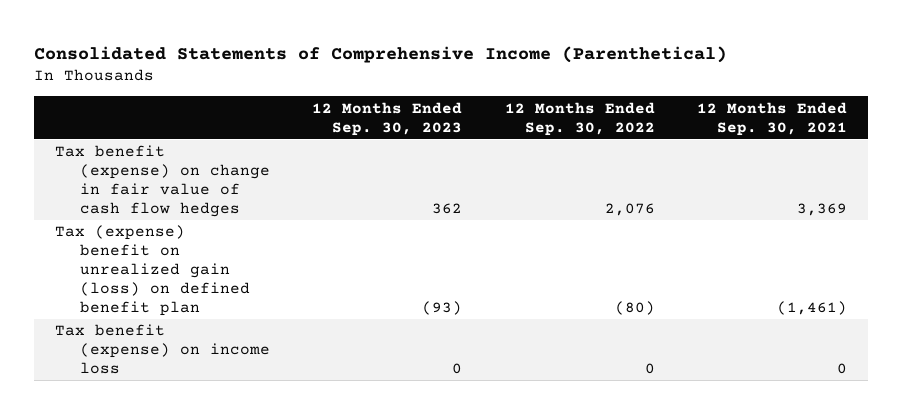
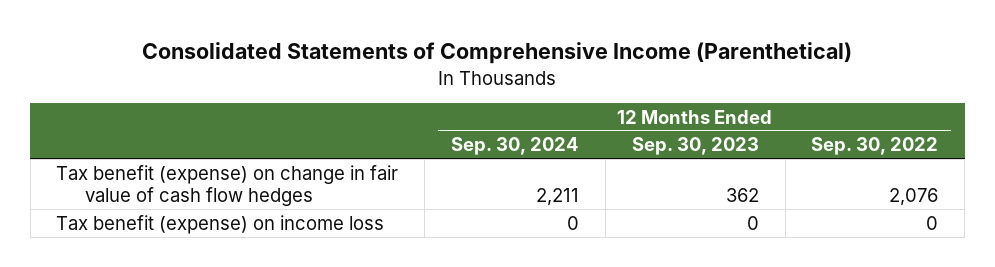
- | 12 Months Ended Sep. 30, 2023 | 12 Months Ended Sep. 30, 2022 | 12 Months Ended Sep. 30, 2021
+ | 12 Months Ended Sep. 30, 2024 | 12 Months Ended Sep. 30, 2023 | 12 Months Ended Sep. 30, 2022
- Tax (expense) benefit on unrealized gain (loss) on defined benefit plan | (93) | (80) | (1,461)

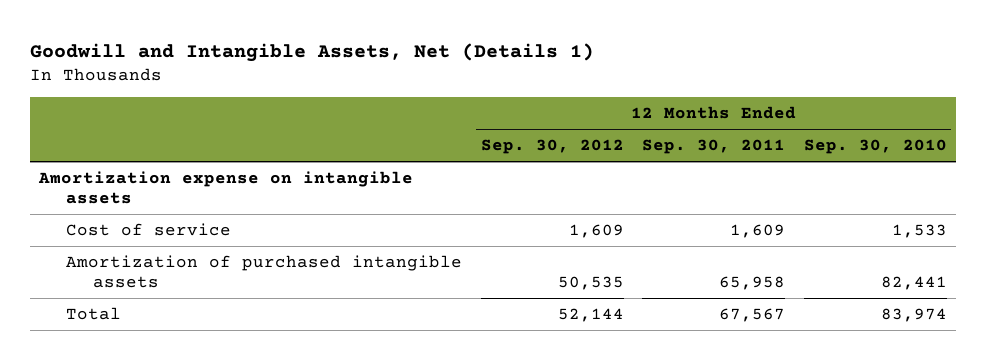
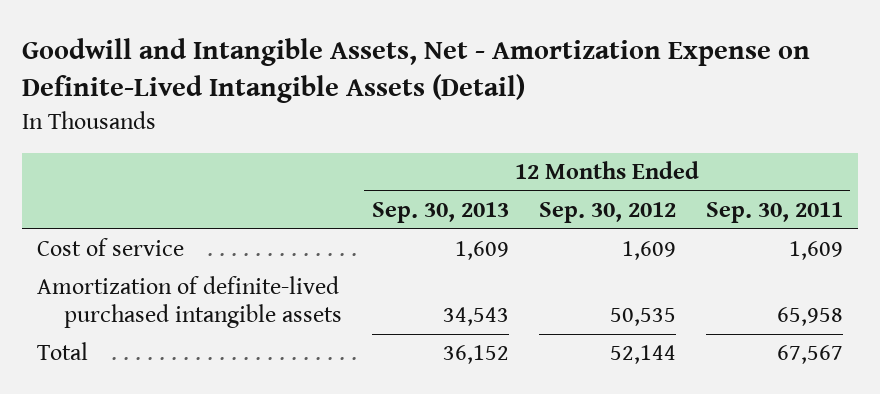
- Goodwill and Intangible Assets, Net (Details 1)
+ Goodwill and Intangible Assets, Net - Amortization Expense on Definite-Lived Intangible Assets (Detail)
- | 12 Months Ended Sep. 30, 2012 | 12 Months Ended Sep. 30, 2011 | 12 Months Ended Sep. 30, 2010
+ | 12 Months Ended Sep. 30, 2013 | 12 Months Ended Sep. 30, 2012 | 12 Months Ended Sep. 30, 2011
- Amortization expense on intangible assets
- Amortization of purchased intangible assets | 50,535 | 65,958 | 82,441
+ Amortization of definite-lived purchased intangible assets | 34,543 | 50,535 | 65,958

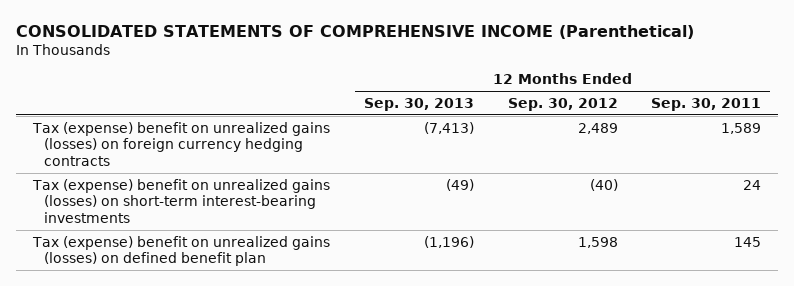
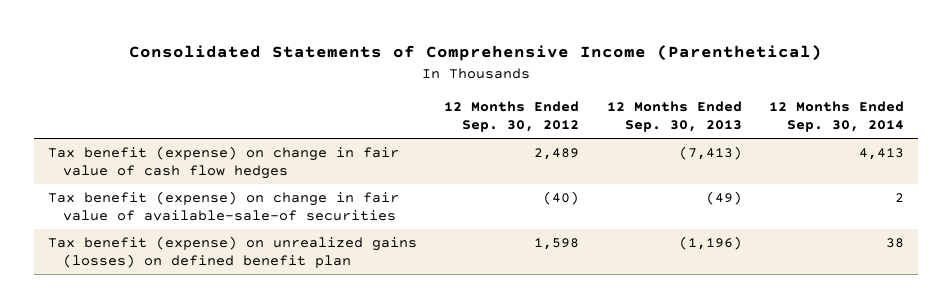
- CONSOLIDATED STATEMENTS OF COMPREHENSIVE INCOME (Parenthetical)
+ Consolidated Statements of Comprehensive Income (Parenthetical)
- | 12 Months Ended Sep. 30, 2013 | 12 Months Ended Sep. 30, 2012 | 12 Months Ended Sep. 30, 2011
+ | 12 Months Ended Sep. 30, 2012 | 12 Months Ended Sep. 30, 2013 | 12 Months Ended Sep. 30, 2014
- Tax (expense) benefit on unrealized gains (losses) on foreign currency hedging contracts | (7,413) | 2,489 | 1,589
- Tax (expense) benefit on unrealized gains (losses) on short-term interest-bearing investments | (49) | (40) | 24
- Tax (expense) benefit on unrealized gains (losses) on defined benefit plan | (1,196) | 1,598 | 145
+ Tax benefit (expense) on change in fair value of cash flow hedges | 2,489 | (7,413) | 4,413
+ Tax benefit (expense) on change in fair value of available-sale-of securities | (40) | (49) | 2
+ Tax benefit (expense) on unrealized gains (losses) on defined benefit plan | 1,598 | (1,196) | 38

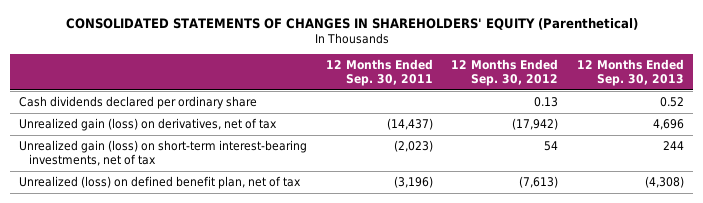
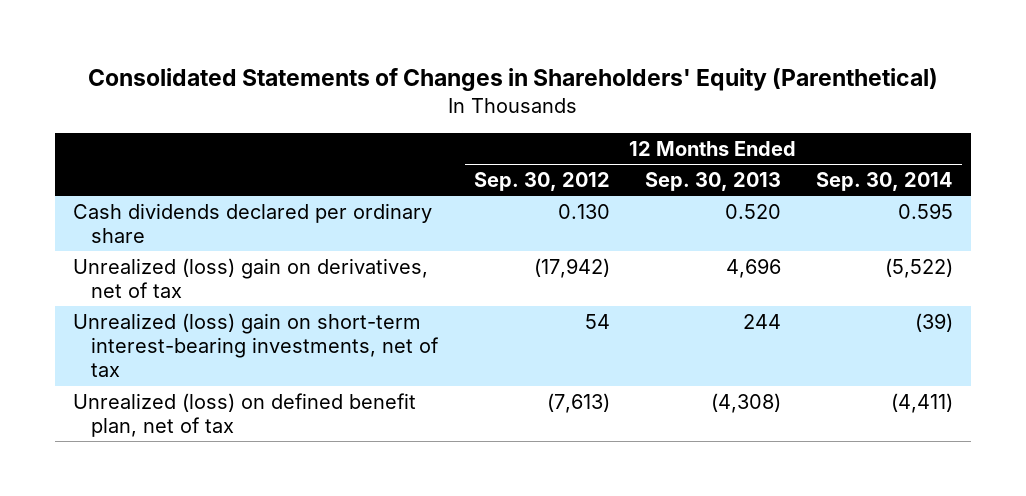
- CONSOLIDATED STATEMENTS OF CHANGES IN SHAREHOLDERS' EQUITY (Parenthetical)
+ Consolidated Statements of Changes in Shareholders' Equity (Parenthetical)
- | 12 Months Ended Sep. 30, 2011 | 12 Months Ended Sep. 30, 2012 | 12 Months Ended Sep. 30, 2013
+ | 12 Months Ended Sep. 30, 2012 | 12 Months Ended Sep. 30, 2013 | 12 Months Ended Sep. 30, 2014
- Cash dividends declared per ordinary share | | 0.13 | 0.52
- Unrealized gain (loss) on derivatives, net of tax | (14,437) | (17,942) | 4,696
- Unrealized gain (loss) on short-term interest-bearing investments, net of tax | (2,023) | 54 | 244
+ Cash dividends declared per ordinary share | 0.130 | 0.520 | 0.595
+ Unrealized (loss) gain on derivatives, net of tax | (17,942) | 4,696 | (5,522)
+ Unrealized (loss) gain on short-term interest-bearing investments, net of tax | 54 | 244 | (39)

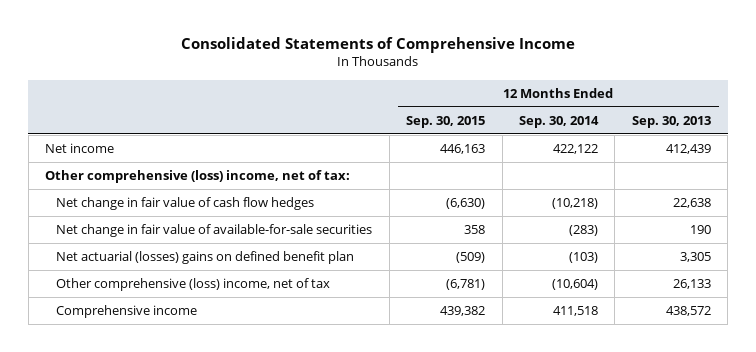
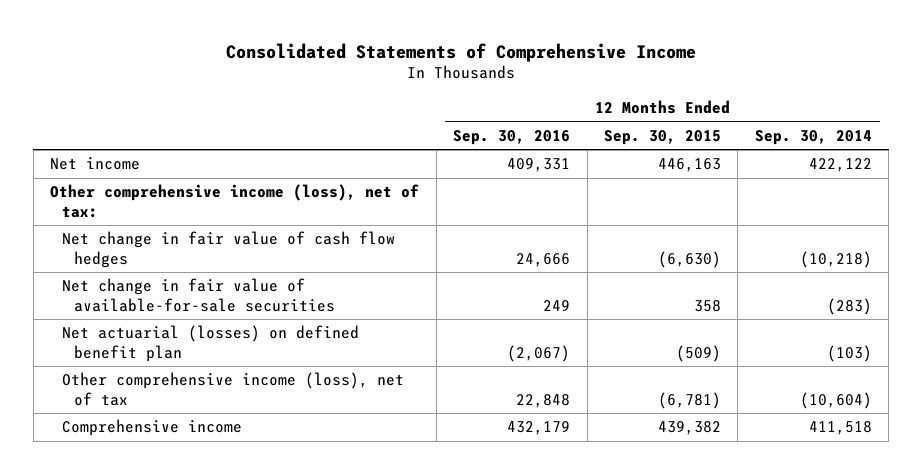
- | 12 Months Ended Sep. 30, 2015 | 12 Months Ended Sep. 30, 2014 | 12 Months Ended Sep. 30, 2013
+ | 12 Months Ended Sep. 30, 2016 | 12 Months Ended Sep. 30, 2015 | 12 Months Ended Sep. 30, 2014
- Other comprehensive (loss) income, net of tax:
+ Other comprehensive income (loss), net of tax:
- Net actuarial (losses) gains on defined benefit plan | (509) | (103) | 3,305
- Other comprehensive (loss) income, net of tax | (6,781) | (10,604) | 26,133
+ Net actuarial (losses) on defined benefit plan | (2,067) | (509) | (103)
+ Other comprehensive income (loss), net of tax | 22,848 | (6,781) | (10,604)

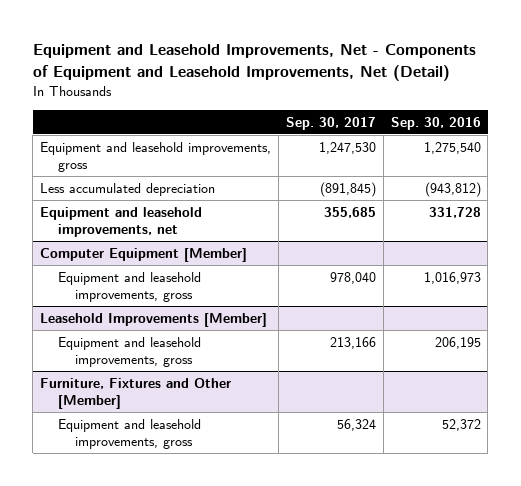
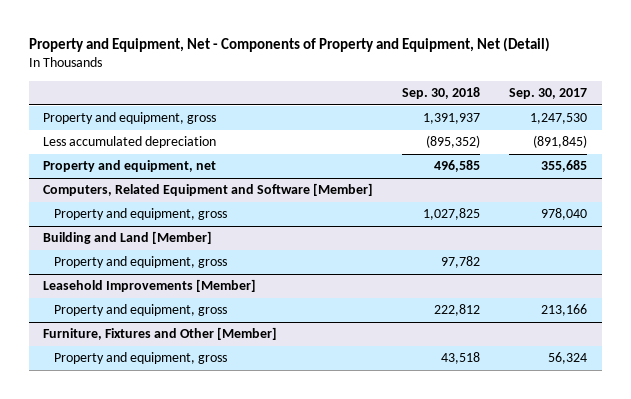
- Equipment and Leasehold Improvements, Net - Components of Equipment and Leasehold Improvements, Net (Detail)
+ Property and Equipment, Net - Components of Property and Equipment, Net (Detail)
- | Sep. 30, 2017 | Sep. 30, 2016
+ | Sep. 30, 2018 | Sep. 30, 2017
- Equipment and leasehold improvements, gross | 1,247,530 | 1,275,540
+ Property and equipment, gross | 1,391,937 | 1,247,530
- Equipment and leasehold improvements, net | 355,685 | 331,728
- Computer Equipment [Member]
- Equipment and leasehold improvements, gross | 978,040 | 1,016,973
+ Property and equipment, net | 496,585 | 355,685
+ Computers, Related Equipment and Software [Member]
+ Property and equipment, gross | 1,027,825 | 978,040
+ Building and Land [Member]
+ Property and equipment, gross | 97,782 |
@ Leasehold Improvements [Member]
- Equipment and leasehold improvements, gross | 213,166 | 206,195
+ Property and equipment, gross | 222,812 | 213,166
@ Furniture, Fixtures and Other [Member]
- Equipment and leasehold improvements, gross | 56,324 | 52,372
+ Property and equipment, gross | 43,518 | 56,324

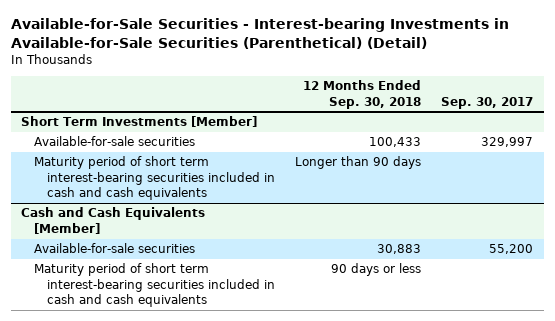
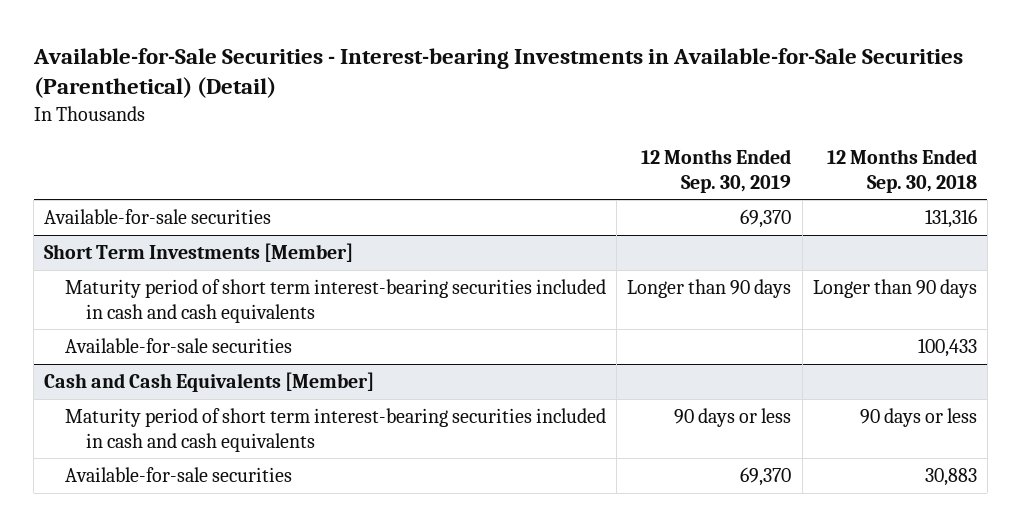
- | 12 Months Ended Sep. 30, 2018 | Sep. 30, 2017
+ | 12 Months Ended Sep. 30, 2019 | 12 Months Ended Sep. 30, 2018
+ Available-for-sale securities | 69,370 | 131,316
@ Short Term Investments [Member]
moved down: Available-for-sale securities | | 100,433
@ Cash and Cash Equivalents [Member]
moved down: Available-for-sale securities | 69,370 | 30,883

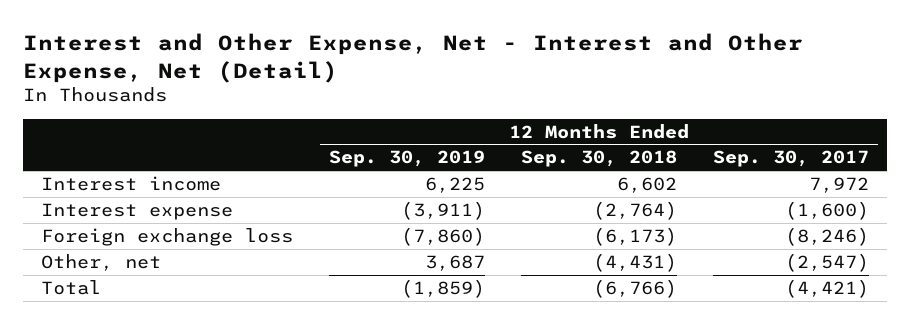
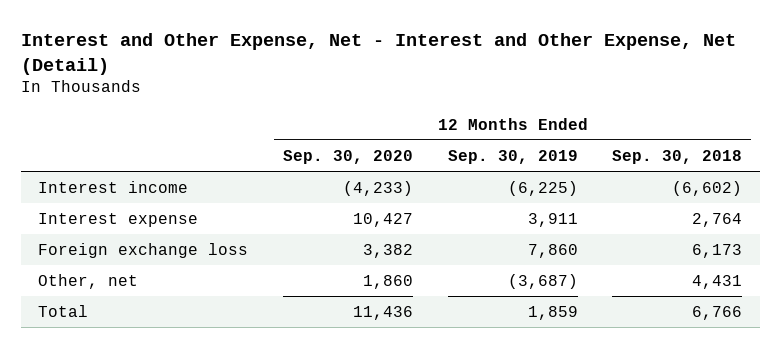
- | 12 Months Ended Sep. 30, 2019 | 12 Months Ended Sep. 30, 2018 | 12 Months Ended Sep. 30, 2017
+ | 12 Months Ended Sep. 30, 2020 | 12 Months Ended Sep. 30, 2019 | 12 Months Ended Sep. 30, 2018
- Interest income | 6,225 | 6,602 | 7,972
- Interest expense | (3,911) | (2,764) | (1,600)
- Foreign exchange loss | (7,860) | (6,173) | (8,246)
- Other, net | 3,687 | (4,431) | (2,547)
- Total | (1,859) | (6,766) | (4,421)
+ Interest income | (4,233) | (6,225) | (6,602)
+ Interest expense | 10,427 | 3,911 | 2,764
+ Foreign exchange loss | 3,382 | 7,860 | 6,173
+ Other, net | 1,860 | (3,687) | 4,431
+ Total | 11,436 | 1,859 | 6,766

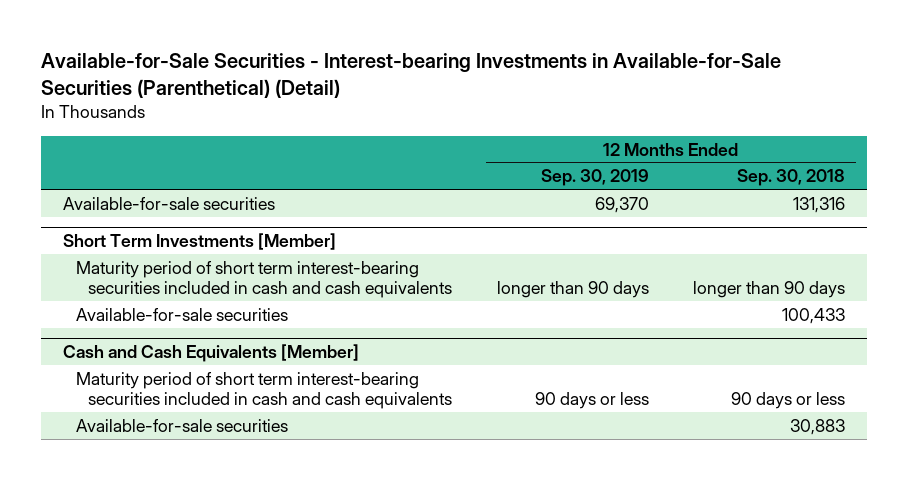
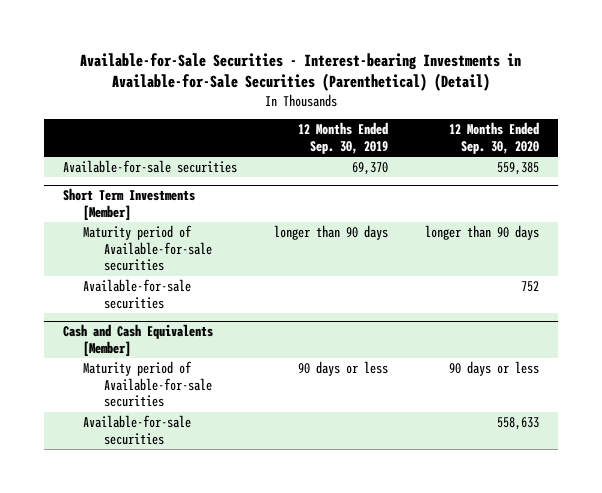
- | 12 Months Ended Sep. 30, 2019 | 12 Months Ended Sep. 30, 2018
+ | 12 Months Ended Sep. 30, 2019 | 12 Months Ended Sep. 30, 2020
@ Short Term Investments [Member]
- Maturity period of short term interest-bearing securities included in cash and cash equivalents | longer than 90 days | longer than 90 days
+ Maturity period of Available-for-sale securities | longer than 90 days | longer than 90 days
@ Cash and Cash Equivalents [Member]
- Maturity period of short term interest-bearing securities included in cash and cash equivalents | 90 days or less | 90 days or less
+ Maturity period of Available-for-sale securities | 90 days or less | 90 days or less

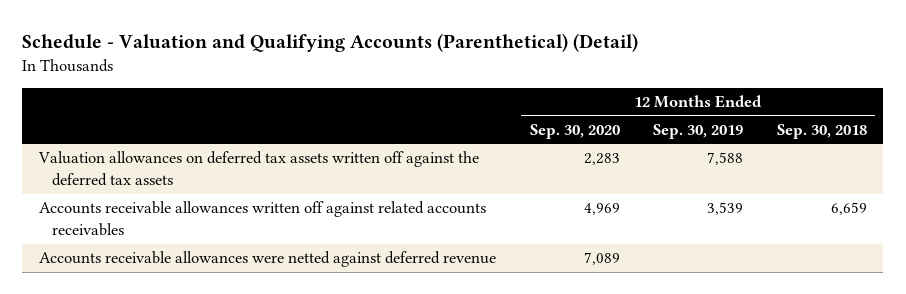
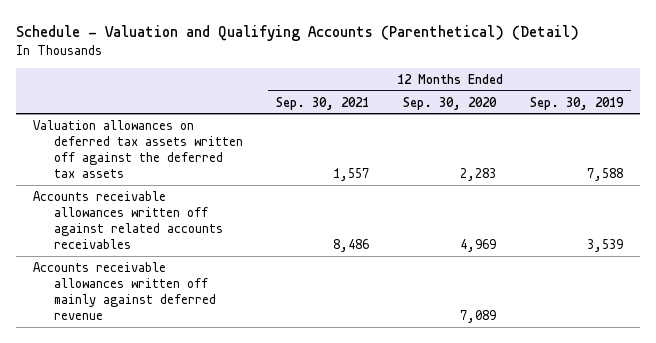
- | 12 Months Ended Sep. 30, 2020 | 12 Months Ended Sep. 30, 2019 | 12 Months Ended Sep. 30, 2018
+ | 12 Months Ended Sep. 30, 2021 | 12 Months Ended Sep. 30, 2020 | 12 Months Ended Sep. 30, 2019
- Accounts receivable allowances were netted against deferred revenue | 7,089 | |
+ Accounts receivable allowances written off mainly against deferred revenue | | 7,089 |

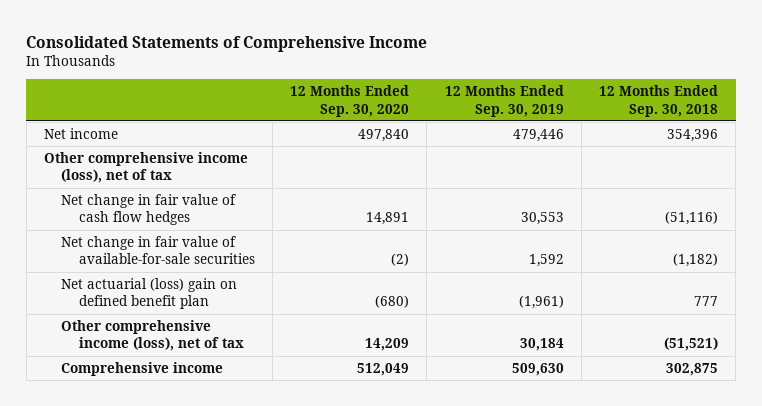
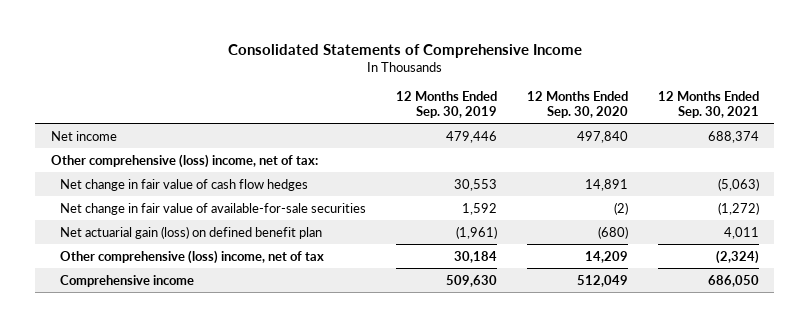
- | 12 Months Ended Sep. 30, 2020 | 12 Months Ended Sep. 30, 2019 | 12 Months Ended Sep. 30, 2018
+ | 12 Months Ended Sep. 30, 2019 | 12 Months Ended Sep. 30, 2020 | 12 Months Ended Sep. 30, 2021
- Other comprehensive income (loss), net of tax
+ Other comprehensive (loss) income, net of tax:
- Net actuarial (loss) gain on defined benefit plan | (680) | (1,961) | 777
- Other comprehensive income (loss), net of tax | 14,209 | 30,184 | (51,521)
+ Net actuarial gain (loss) on defined benefit plan | (1,961) | (680) | 4,011
+ Other comprehensive (loss) income, net of tax | 30,184 | 14,209 | (2,324)

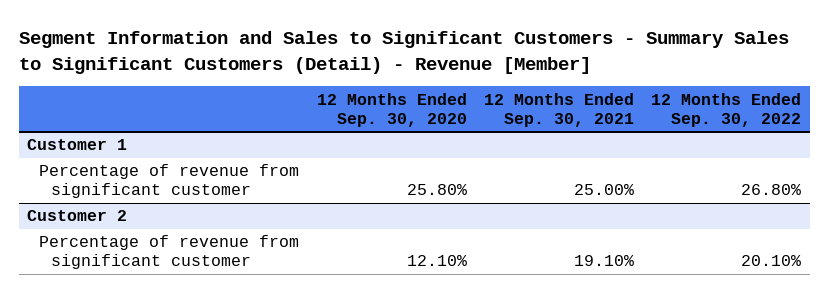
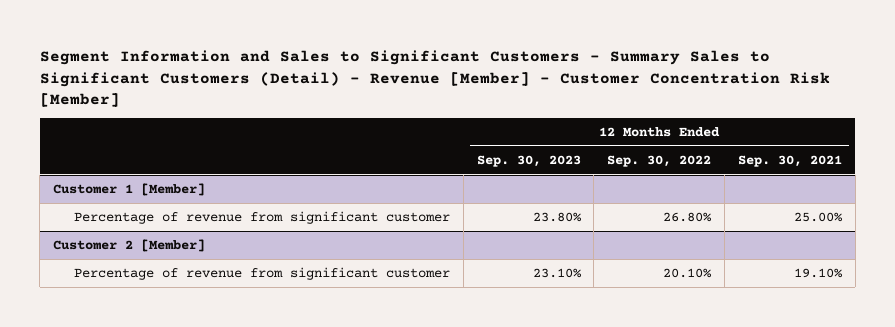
- Segment Information and Sales to Significant Customers - Summary Sales to Significant Customers (Detail) - Revenue [Member]
+ Segment Information and Sales to Significant Customers - Summary Sales to Significant Customers (Detail) - Revenue [Member] - Customer Concentration Risk [Member]
- | 12 Months Ended Sep. 30, 2020 | 12 Months Ended Sep. 30, 2021 | 12 Months Ended Sep. 30, 2022
+ | 12 Months Ended Sep. 30, 2023 | 12 Months Ended Sep. 30, 2022 | 12 Months Ended Sep. 30, 2021
- Customer 1
+ Customer 1 [Member]
- Customer 2
+ Customer 2 [Member]

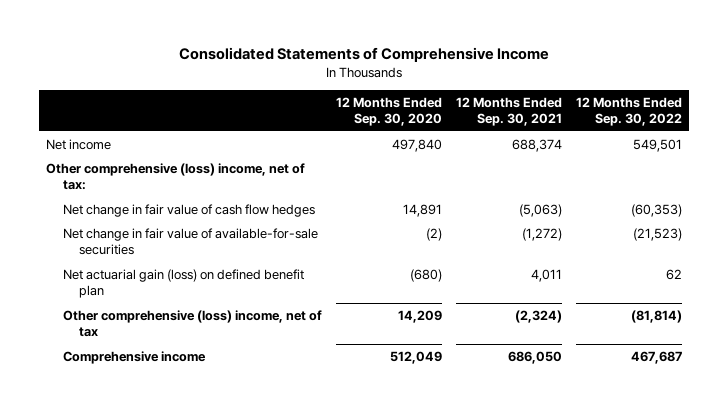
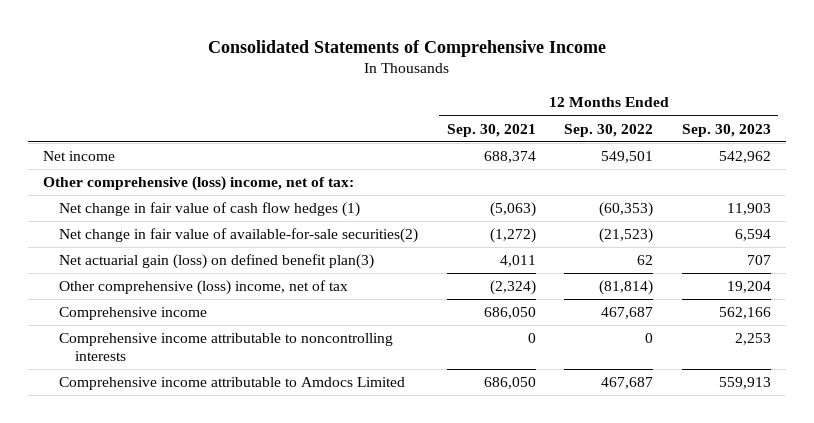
- | 12 Months Ended Sep. 30, 2020 | 12 Months Ended Sep. 30, 2021 | 12 Months Ended Sep. 30, 2022
+ | 12 Months Ended Sep. 30, 2021 | 12 Months Ended Sep. 30, 2022 | 12 Months Ended Sep. 30, 2023
- Net change in fair value of cash flow hedges | 14,891 | (5,063) | (60,353)
- Net change in fair value of available-for-sale securities | (2) | (1,272) | (21,523)
- Net actuarial gain (loss) on defined benefit plan | (680) | 4,011 | 62
+ Net change in fair value of cash flow hedges (1) | (5,063) | (60,353) | 11,903
+ Net change in fair value of available-for-sale securities(2) | (1,272) | (21,523) | 6,594
+ Net actuarial gain (loss) on defined benefit plan(3) | 4,011 | 62 | 707
+ Comprehensive income attributable to noncontrolling interests | 0 | 0 | 2,253
+ Comprehensive income attributable to Amdocs Limited | 686,050 | 467,687 | 559,913

